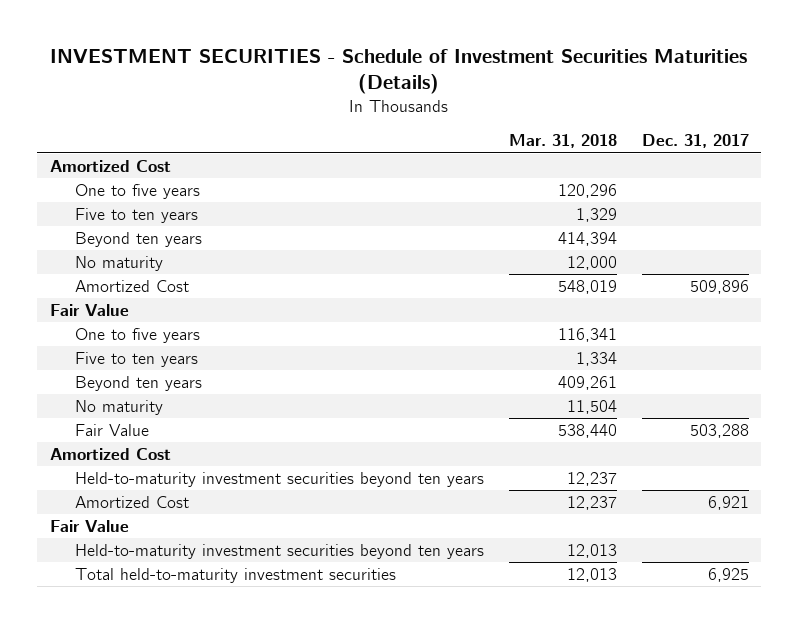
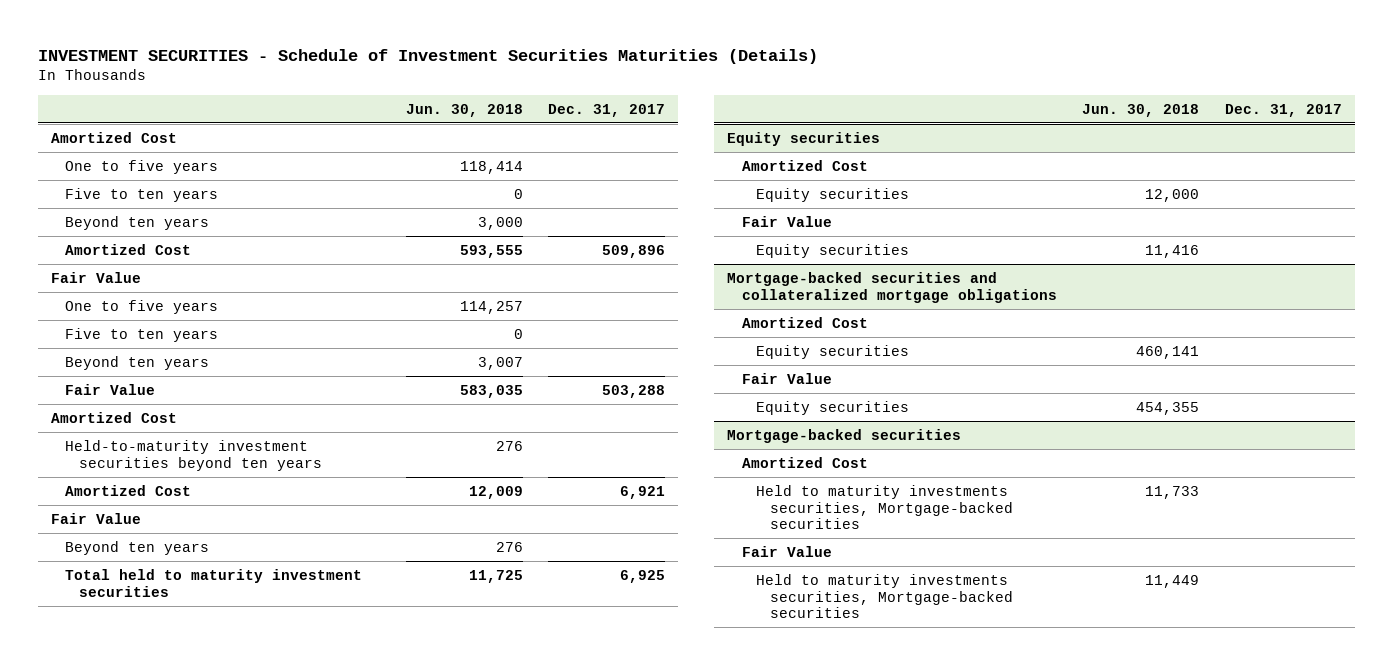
- | Mar. 31, 2018 | Dec. 31, 2017
+ | Jun. 30, 2018 | Dec. 31, 2017
- No maturity | 12,000 |
- No maturity | 11,504 |
- Held-to-maturity investment securities beyond ten years | 12,013 |
- Total held-to-maturity investment securities | 12,013 | 6,925
+ Beyond ten years | 276 |
+ Total held to maturity investment securities | 11,725 | 6,925
+ Equity securities
+ Amortized Cost
+ Equity securities | 12,000 |
+ Fair Value
+ Equity securities | 11,416 |
+ Mortgage-backed securities and collateralized mortgage obligations
+ Amortized Cost
+ Equity securities | 460,141 |
+ Fair Value
+ Equity securities | 454,355 |
+ Mortgage-backed securities
+ Amortized Cost
+ Held to maturity investments securities, Mortgage-backed securities | 11,733 |
+ Fair Value
+ Held to maturity investments securities, Mortgage-backed securities | 11,449 |

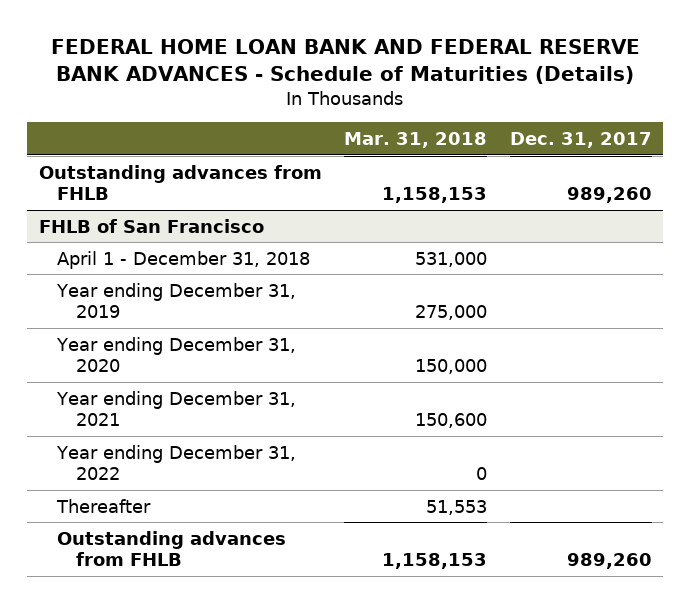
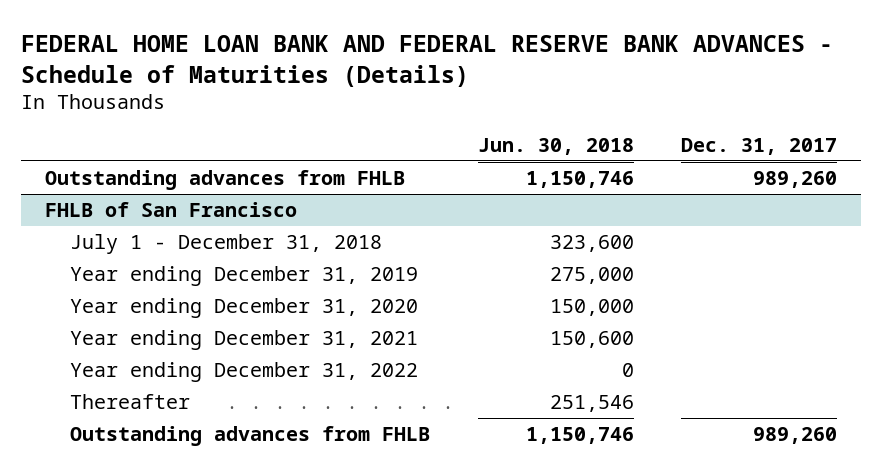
- | Mar. 31, 2018 | Dec. 31, 2017
+ | Jun. 30, 2018 | Dec. 31, 2017
@ FHLB of San Francisco
- April 1 - December 31, 2018 | 531,000 |
+ July 1 - December 31, 2018 | 323,600 |

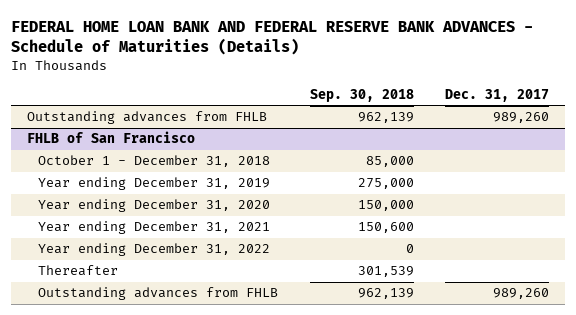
- | Jun. 30, 2018 | Dec. 31, 2017
+ | Sep. 30, 2018 | Dec. 31, 2017
@ FHLB of San Francisco
- July 1 - December 31, 2018 | 323,600 |
+ October 1 - December 31, 2018 | 85,000 |

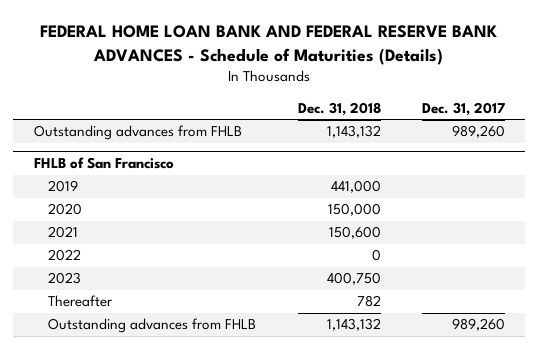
- | Sep. 30, 2018 | Dec. 31, 2017
+ | Dec. 31, 2018 | Dec. 31, 2017
@ FHLB of San Francisco
- October 1 - December 31, 2018 | 85,000 |
- Year ending December 31, 2019 | 275,000 |
- Year ending December 31, 2020 | 150,000 |
- Year ending December 31, 2021 | 150,600 |
- Year ending December 31, 2022 | 0 |
+ 2019 | 441,000 |
+ 2020 | 150,000 |
+ 2021 | 150,600 |
+ 2022 | 0 |
+ 2023 | 400,750 |

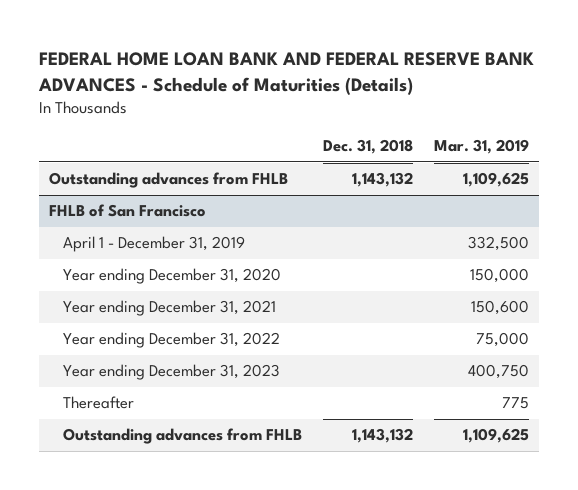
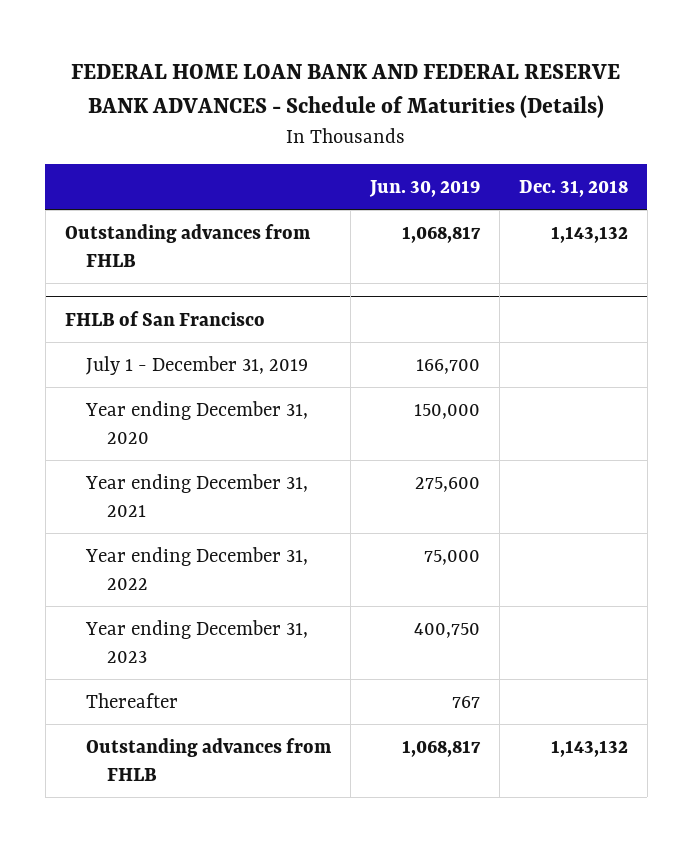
- | Dec. 31, 2018 | Mar. 31, 2019
+ | Jun. 30, 2019 | Dec. 31, 2018
@ FHLB of San Francisco
- April 1 - December 31, 2019 | | 332,500
+ July 1 - December 31, 2019 | 166,700 |

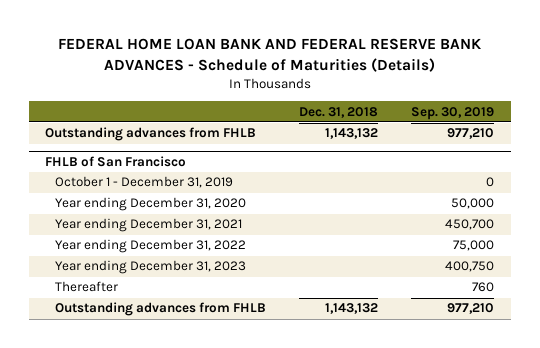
- | Jun. 30, 2019 | Dec. 31, 2018
+ | Dec. 31, 2018 | Sep. 30, 2019
@ FHLB of San Francisco
- July 1 - December 31, 2019 | 166,700 |
+ October 1 - December 31, 2019 | | 0

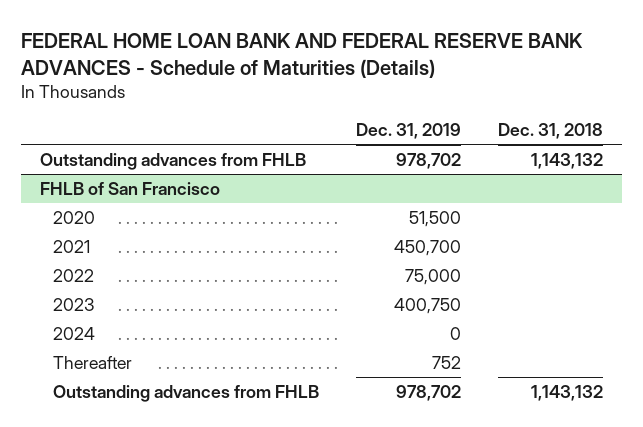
- | Dec. 31, 2018 | Sep. 30, 2019
+ | Dec. 31, 2019 | Dec. 31, 2018
@ FHLB of San Francisco
- October 1 - December 31, 2019 | | 0
- Year ending December 31, 2020 | | 50,000
- Year ending December 31, 2021 | | 450,700
- Year ending December 31, 2022 | | 75,000
- Year ending December 31, 2023 | | 400,750
+ 2020 | 51,500 |
+ 2021 | 450,700 |
+ 2022 | 75,000 |
+ 2023 | 400,750 |
+ 2024 | 0 |

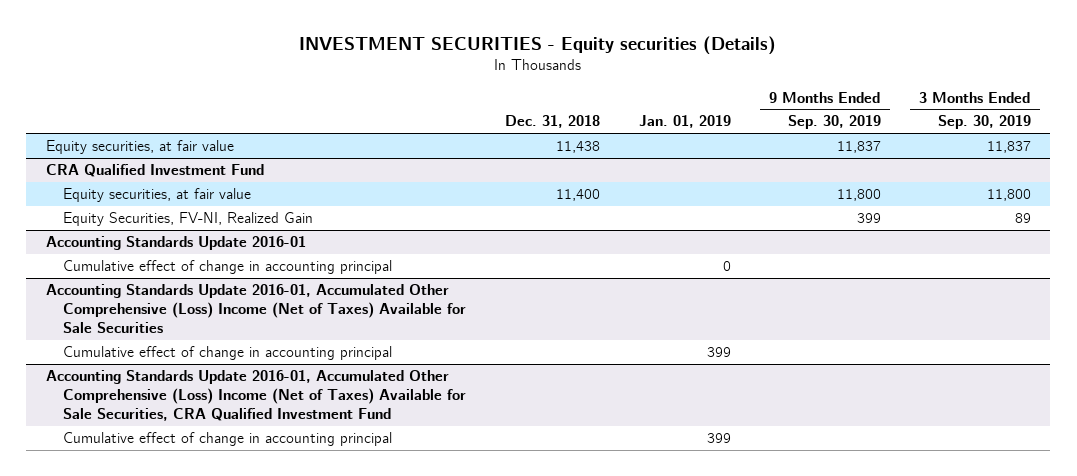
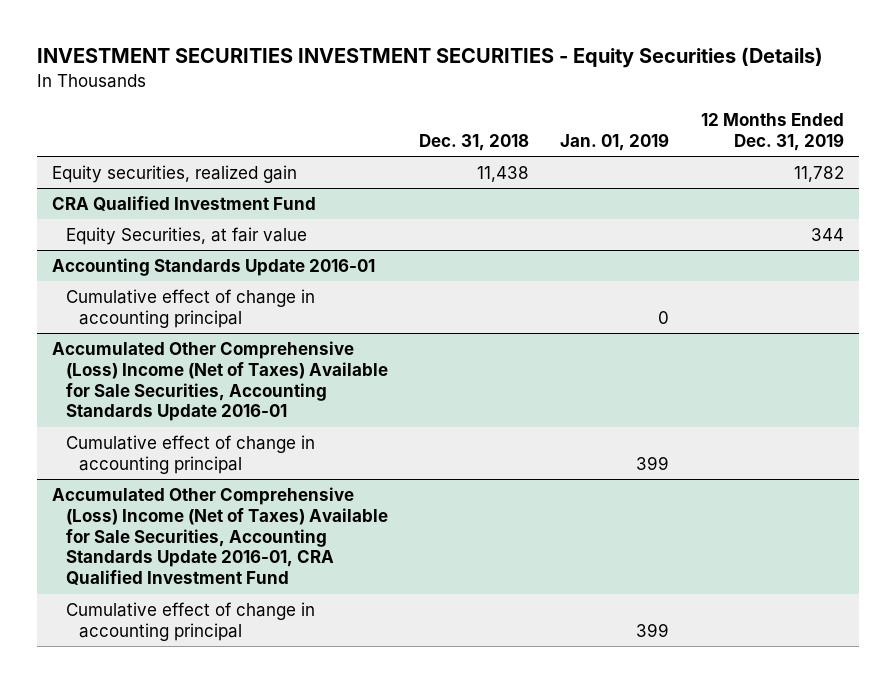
- INVESTMENT SECURITIES - Equity securities (Details)
+ INVESTMENT SECURITIES INVESTMENT SECURITIES - Equity Securities (Details)
- | Dec. 31, 2018 | Jan. 01, 2019 | 9 Months Ended Sep. 30, 2019 | 3 Months Ended Sep. 30, 2019
+ | Dec. 31, 2018 | Jan. 01, 2019 | 12 Months Ended Dec. 31, 2019
- Equity securities, at fair value | 11,438 | | 11,837 | 11,837
+ Equity securities, realized gain | 11,438 | | 11,782
@ CRA Qualified Investment Fund
- Equity securities, at fair value | 11,400 | | 11,800 | 11,800
- Equity Securities, FV-NI, Realized Gain | | | 399 | 89
+ Equity Securities, at fair value | | | 344
- Accounting Standards Update 2016-01, Accumulated Other Comprehensive (Loss) Income (Net of Taxes) Available for Sale Securities
+ Accumulated Other Comprehensive (Loss) Income (Net of Taxes) Available for Sale Securities, Accounting Standards Update 2016-01
- Accounting Standards Update 2016-01, Accumulated Other Comprehensive (Loss) Income (Net of Taxes) Available for Sale Securities, CRA Qualified Investment Fund
+ Accumulated Other Comprehensive (Loss) Income (Net of Taxes) Available for Sale Securities, Accounting Standards Update 2016-01, CRA Qualified Investment Fund

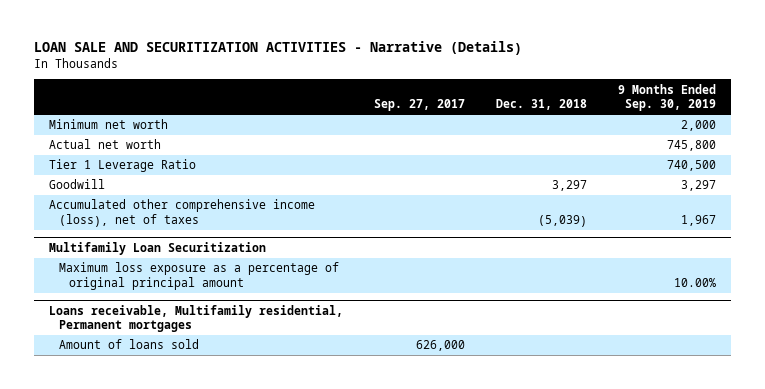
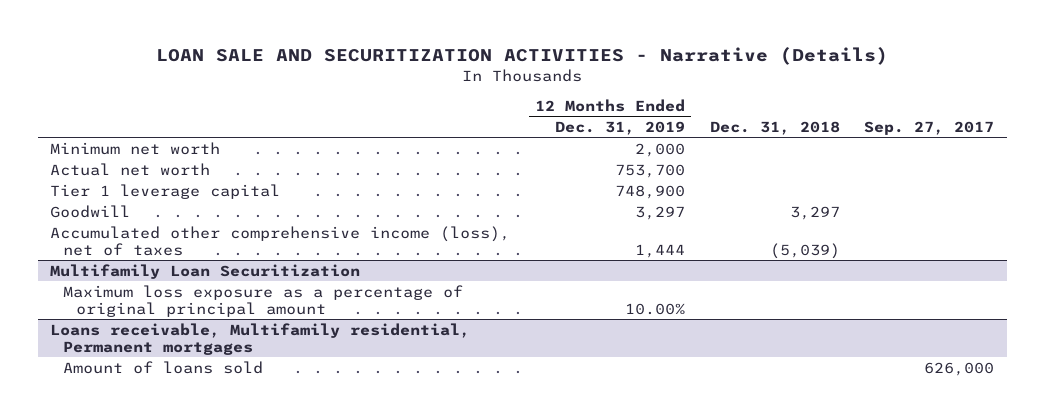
- | Sep. 27, 2017 | Dec. 31, 2018 | 9 Months Ended Sep. 30, 2019
+ | 12 Months Ended Dec. 31, 2019 | Dec. 31, 2018 | Sep. 27, 2017
- Tier 1 Leverage Ratio | | | 740,500
+ Tier 1 leverage capital | 748,900 | |

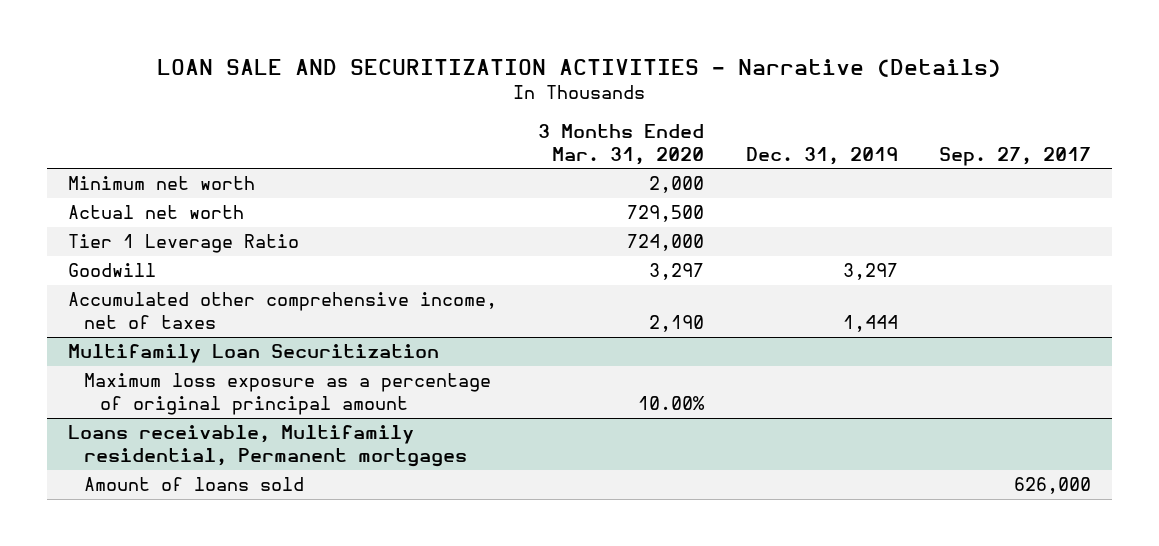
- | 12 Months Ended Dec. 31, 2019 | Dec. 31, 2018 | Sep. 27, 2017
+ | 3 Months Ended Mar. 31, 2020 | Dec. 31, 2019 | Sep. 27, 2017
- Tier 1 leverage capital | 748,900 | |
+ Tier 1 Leverage Ratio | 724,000 | |
- Accumulated other comprehensive income (loss), net of taxes | 1,444 | (5,039) |
+ Accumulated other comprehensive income, net of taxes | 2,190 | 1,444 |

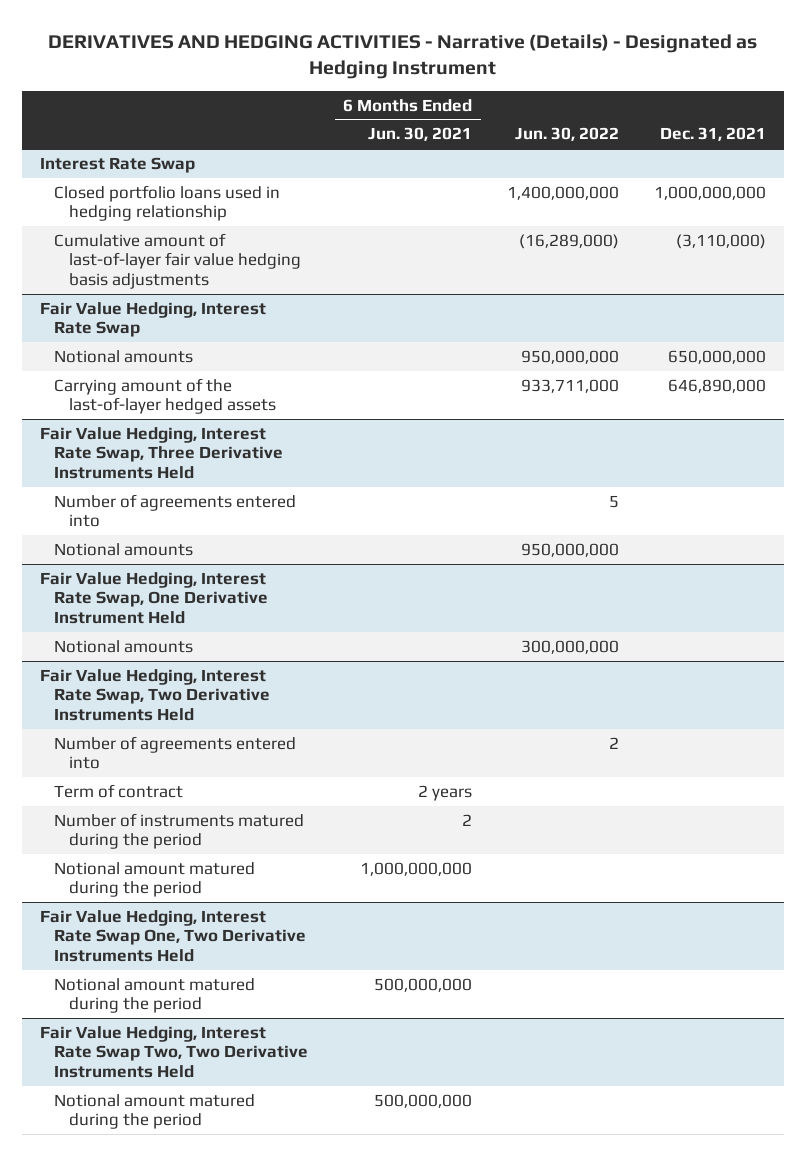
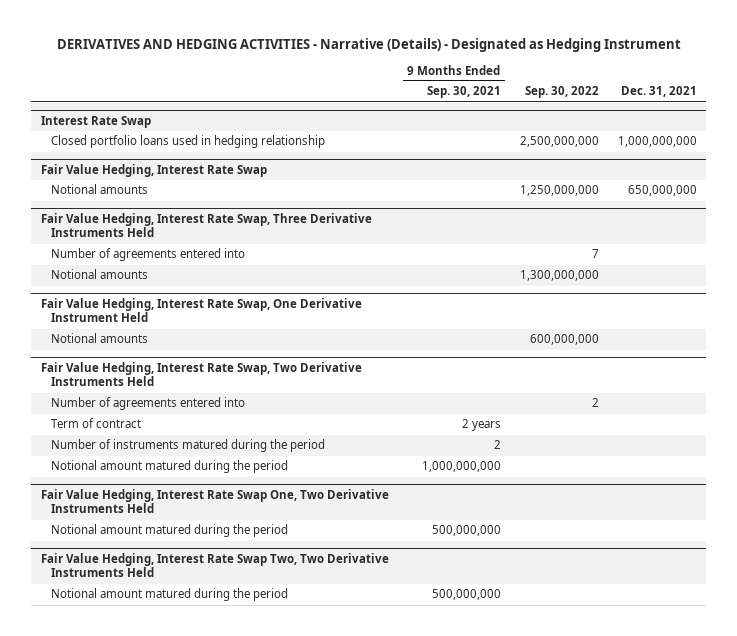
- | 6 Months Ended Jun. 30, 2021 | Jun. 30, 2022 | Dec. 31, 2021
+ | 9 Months Ended Sep. 30, 2021 | Sep. 30, 2022 | Dec. 31, 2021
@ Interest Rate Swap
- Cumulative amount of last-of-layer fair value hedging basis adjustments | | (16,289,000) | (3,110,000)
@ Fair Value Hedging, Interest Rate Swap
- Carrying amount of the last-of-layer hedged assets | | 933,711,000 | 646,890,000

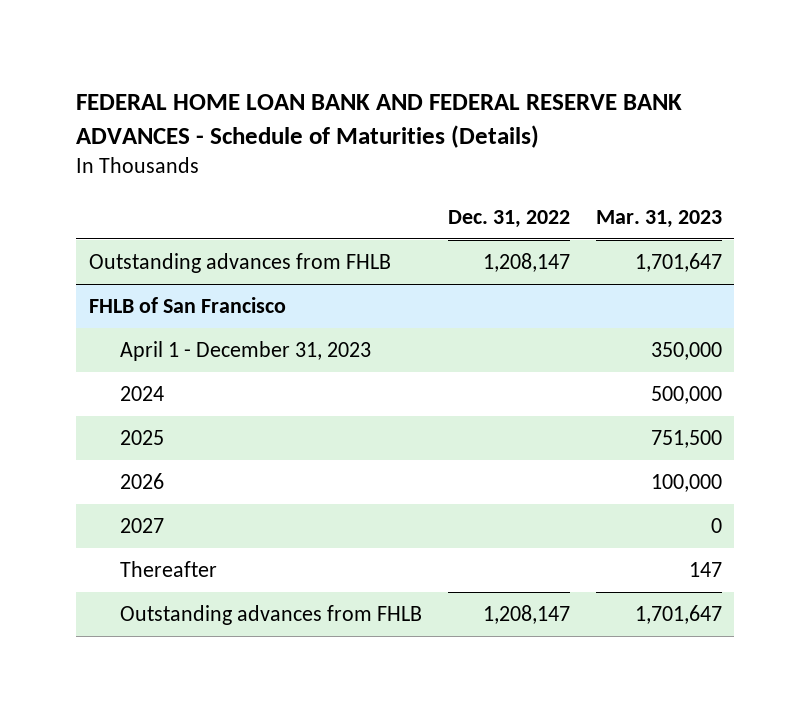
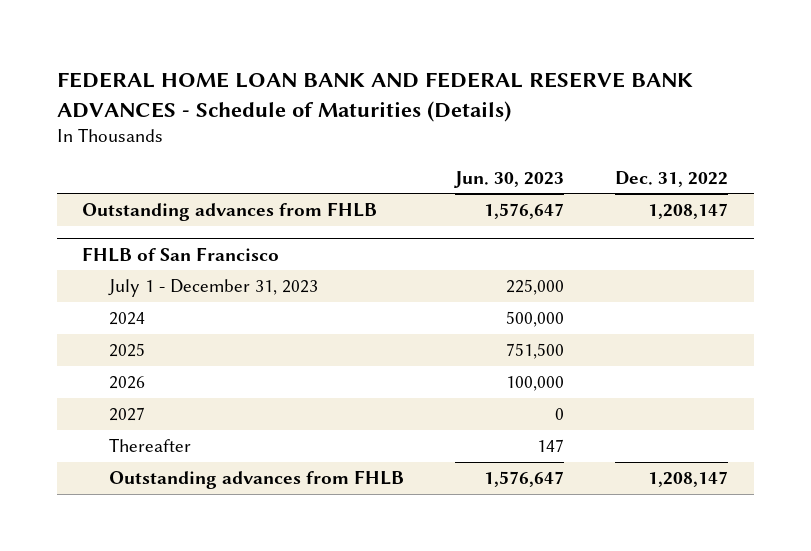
- | Dec. 31, 2022 | Mar. 31, 2023
+ | Jun. 30, 2023 | Dec. 31, 2022
@ FHLB of San Francisco
- April 1 - December 31, 2023 | | 350,000
+ July 1 - December 31, 2023 | 225,000 |

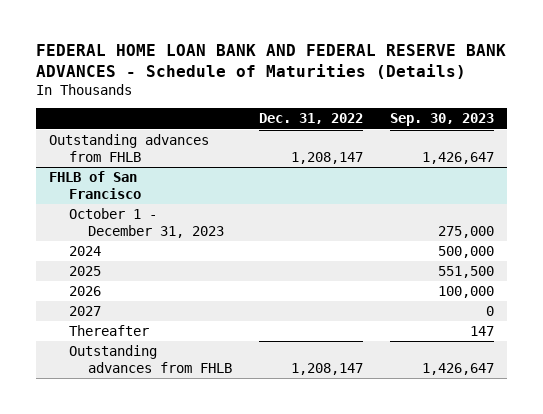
- | Jun. 30, 2023 | Dec. 31, 2022
+ | Dec. 31, 2022 | Sep. 30, 2023
@ FHLB of San Francisco
- July 1 - December 31, 2023 | 225,000 |
+ October 1 - December 31, 2023 | | 275,000

